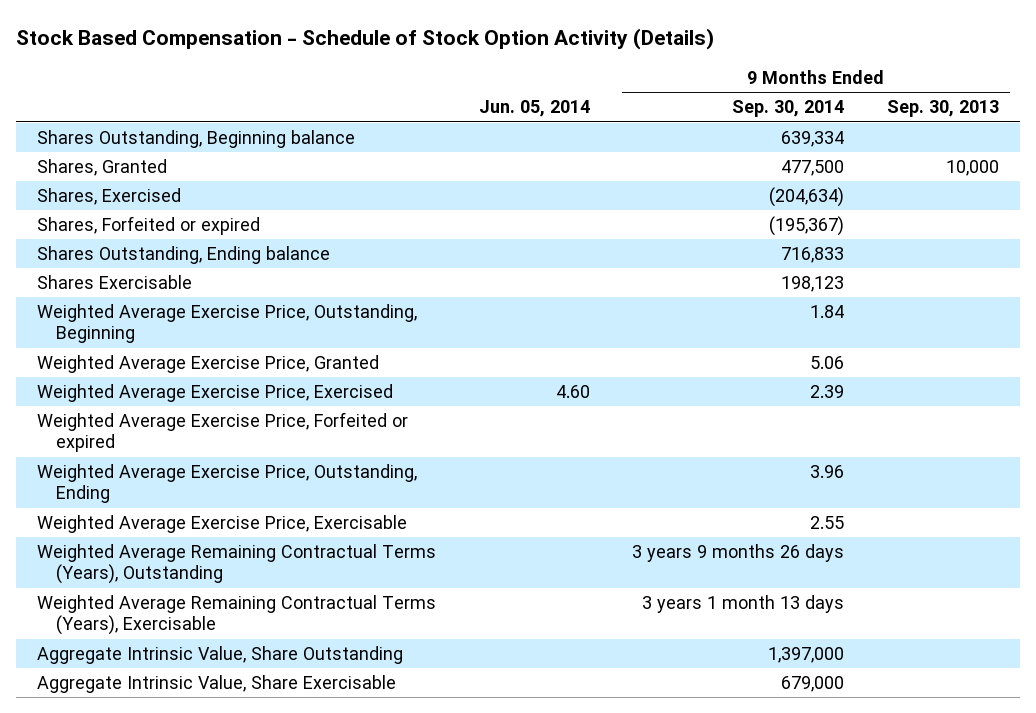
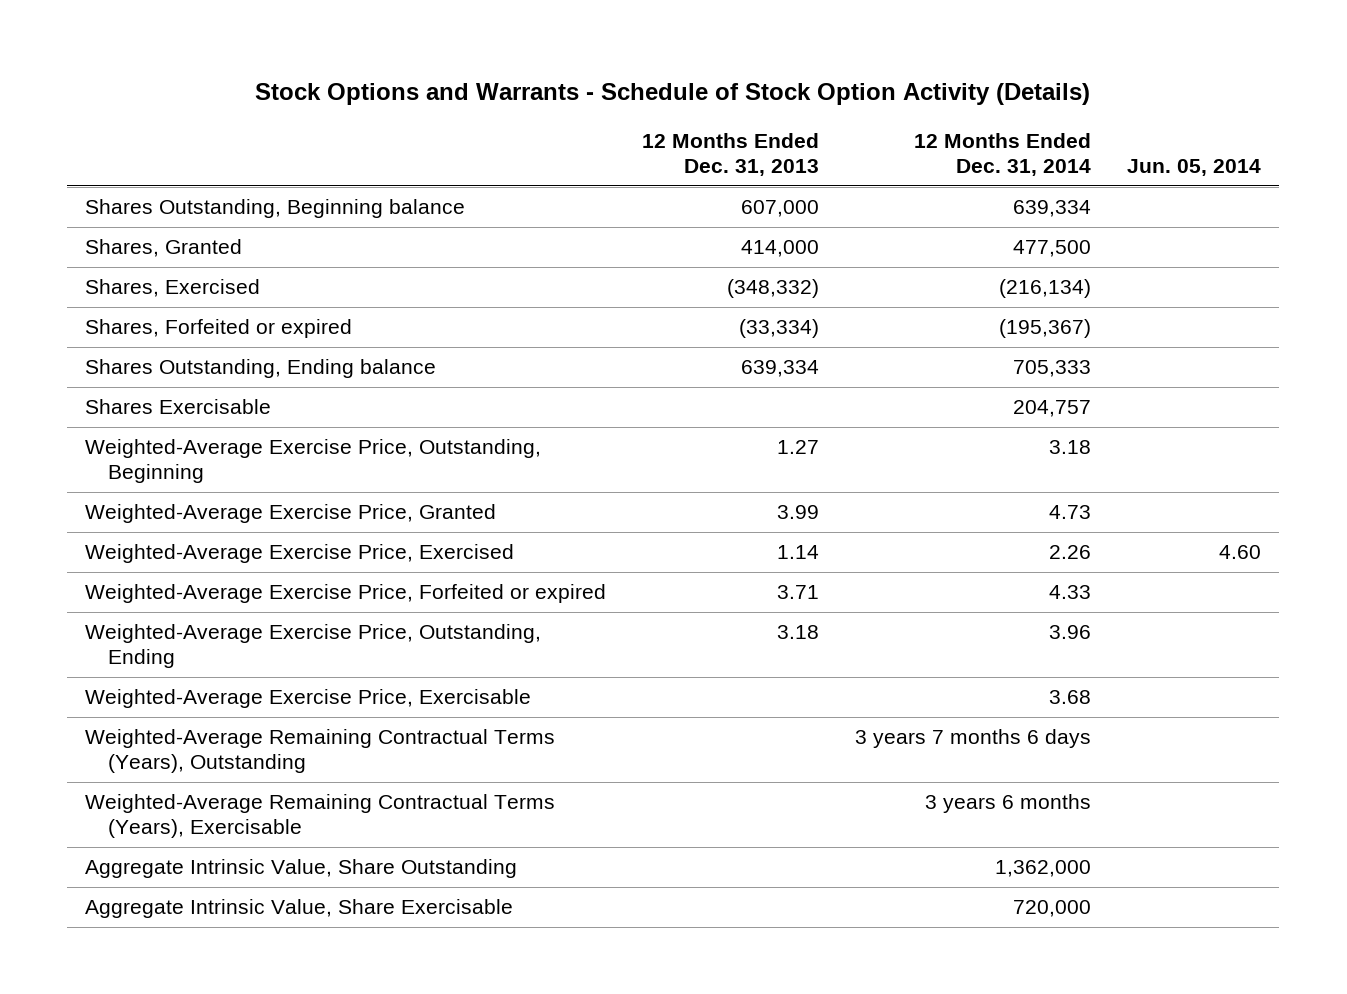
- Stock Based Compensation - Schedule of Stock Option Activity (Details)
+ Stock Options and Warrants - Schedule of Stock Option Activity (Details)
- | Jun. 05, 2014 | 9 Months Ended Sep. 30, 2014 | 9 Months Ended Sep. 30, 2013
+ | 12 Months Ended Dec. 31, 2013 | 12 Months Ended Dec. 31, 2014 | Jun. 05, 2014
- Weighted Average Exercise Price, Outstanding, Beginning | | 1.84 |
- Weighted Average Exercise Price, Granted | | 5.06 |
- Weighted Average Exercise Price, Exercised | 4.60 | 2.39 |
- Weighted Average Exercise Price, Forfeited or expired
- Weighted Average Exercise Price, Outstanding, Ending | | 3.96 |
- Weighted Average Exercise Price, Exercisable | | 2.55 |
- Weighted Average Remaining Contractual Terms (Years), Outstanding | | 3 years 9 months 26 days |
- Weighted Average Remaining Contractual Terms (Years), Exercisable | | 3 years 1 month 13 days |
+ Weighted-Average Exercise Price, Outstanding, Beginning | 1.27 | 3.18 |
+ Weighted-Average Exercise Price, Granted | 3.99 | 4.73 |
+ Weighted-Average Exercise Price, Exercised | 1.14 | 2.26 | 4.60
+ Weighted-Average Exercise Price, Forfeited or expired | 3.71 | 4.33 |
+ Weighted-Average Exercise Price, Outstanding, Ending | 3.18 | 3.96 |
+ Weighted-Average Exercise Price, Exercisable | | 3.68 |
+ Weighted-Average Remaining Contractual Terms (Years), Outstanding | | 3 years 7 months 6 days |
+ Weighted-Average Remaining Contractual Terms (Years), Exercisable | | 3 years 6 months |

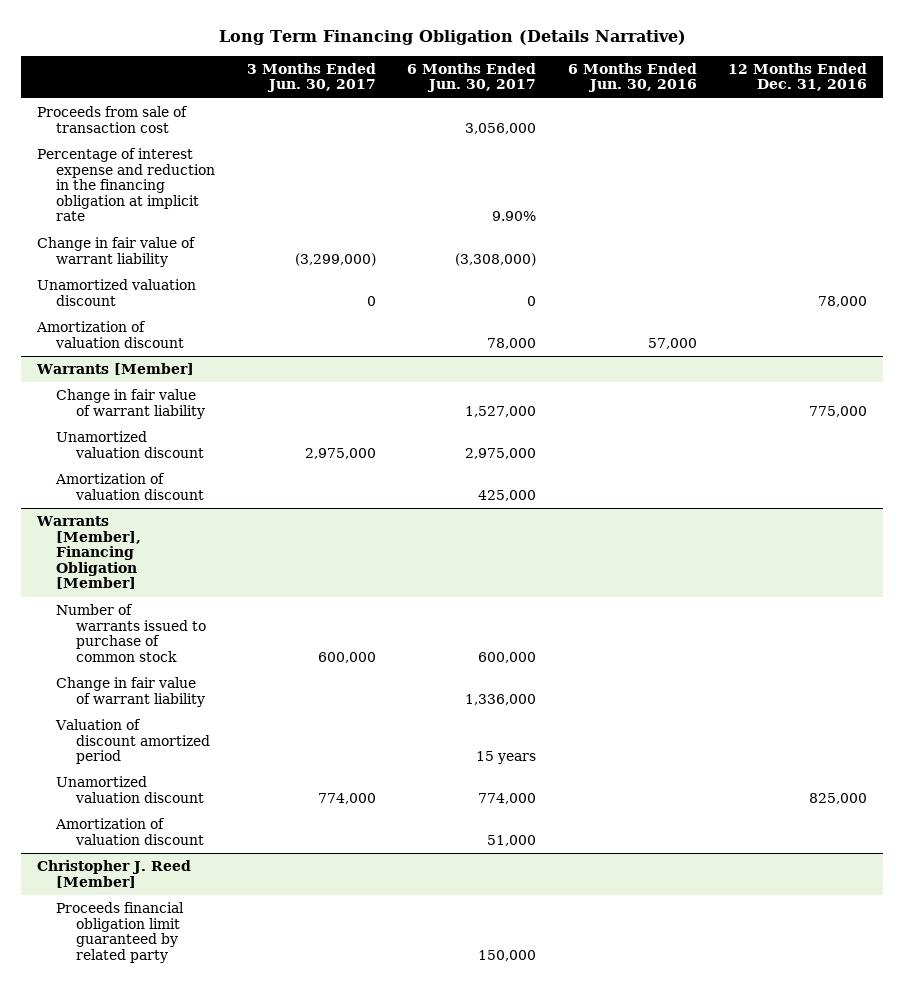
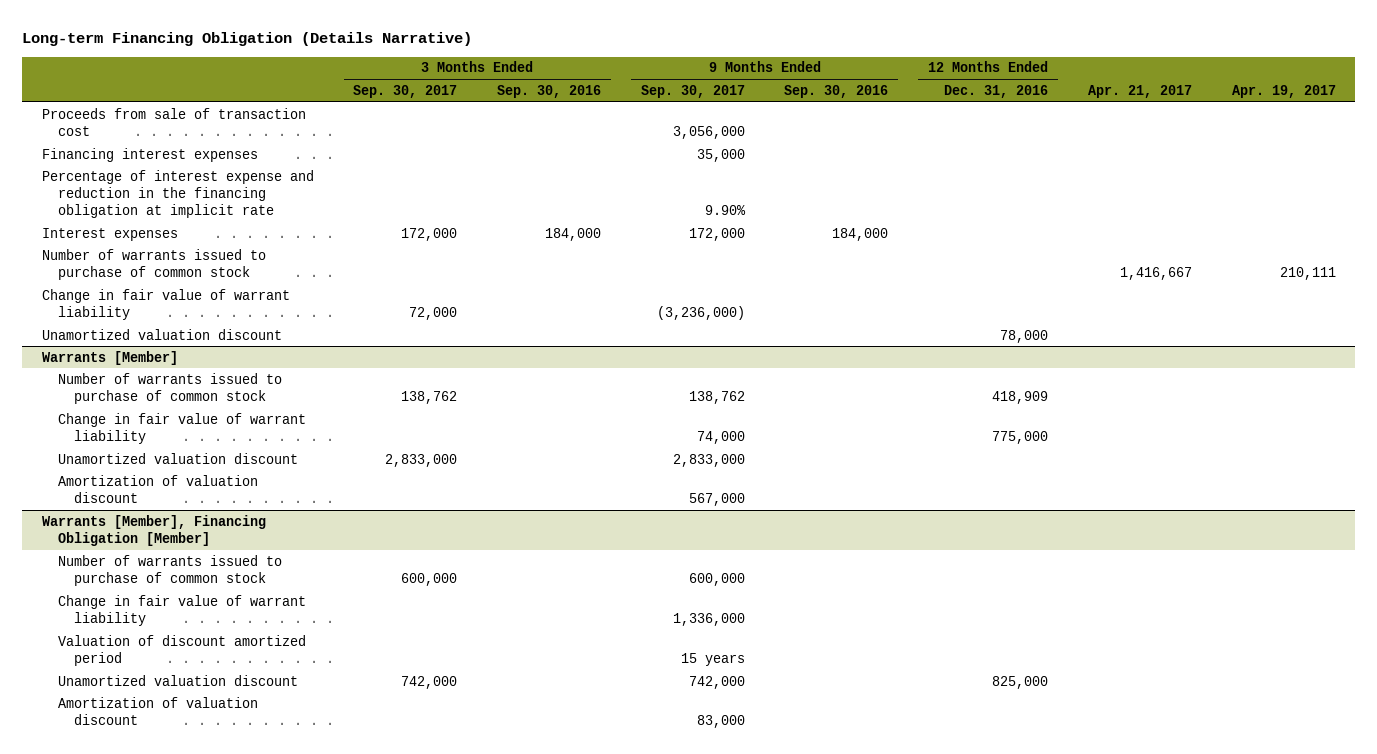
- Long Term Financing Obligation (Details Narrative)
+ Long-term Financing Obligation (Details Narrative)
- | 3 Months Ended Jun. 30, 2017 | 6 Months Ended Jun. 30, 2017 | 6 Months Ended Jun. 30, 2016 | 12 Months Ended Dec. 31, 2016
+ | 3 Months Ended Sep. 30, 2017 | 3 Months Ended Sep. 30, 2016 | 9 Months Ended Sep. 30, 2017 | 9 Months Ended Sep. 30, 2016 | 12 Months Ended Dec. 31, 2016 | Apr. 21, 2017 | Apr. 19, 2017
+ Financing interest expenses | | | 35,000 | | | |
+ Interest expenses | 172,000 | 184,000 | 172,000 | 184,000 | | |
+ Number of warrants issued to purchase of common stock | | | | | | 1,416,667 | 210,111
- Amortization of valuation discount | | 78,000 | 57,000 |
@ Warrants [Member]
+ Number of warrants issued to purchase of common stock | 138,762 | | 138,762 | | 418,909 | |
- Christopher J. Reed [Member]
- Proceeds financial obligation limit guaranteed by related party | | 150,000 | |

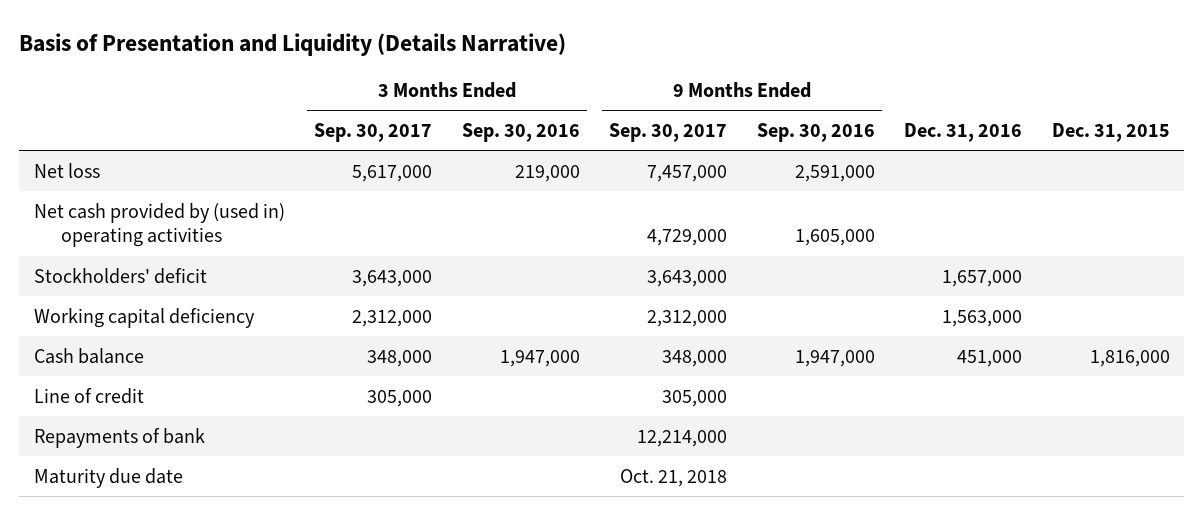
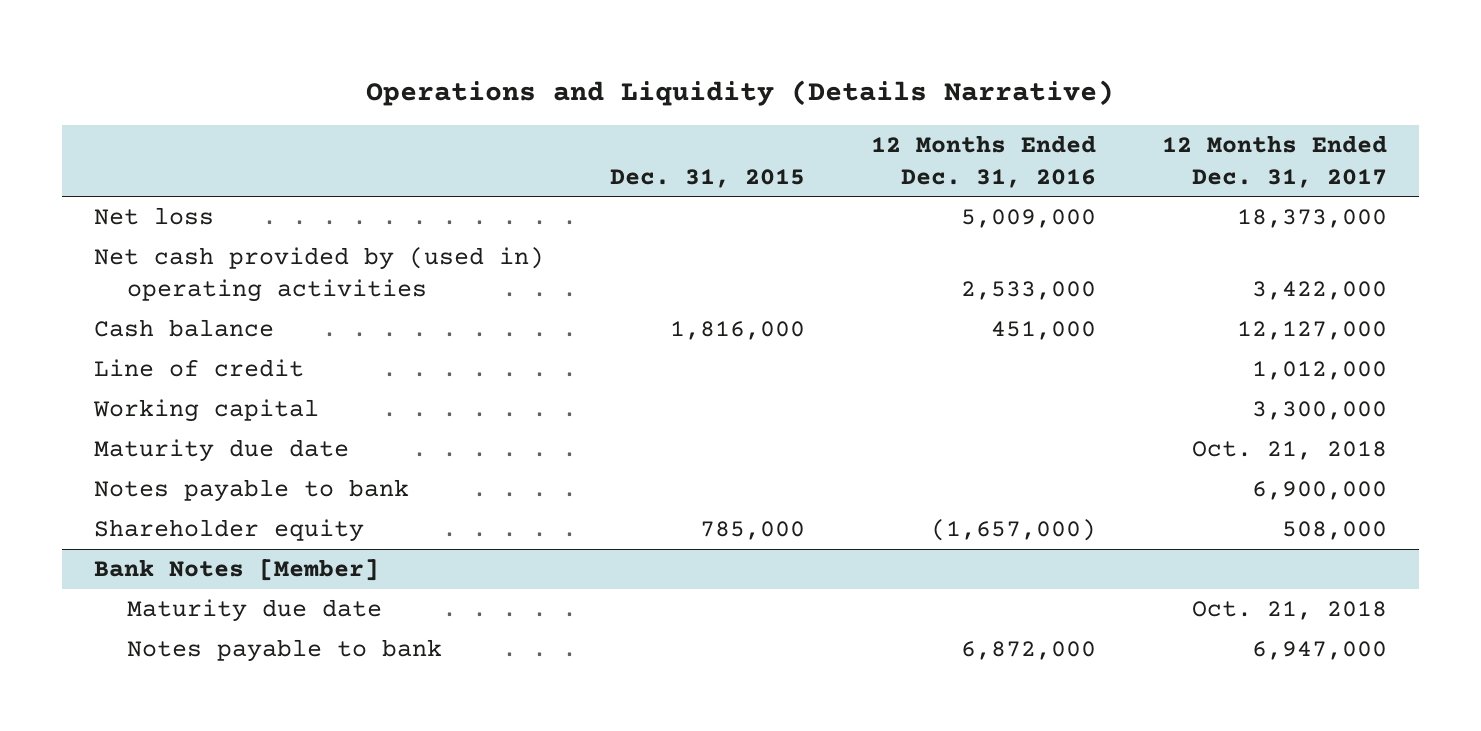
- Basis of Presentation and Liquidity (Details Narrative)
+ Operations and Liquidity (Details Narrative)
- | 3 Months Ended Sep. 30, 2017 | 3 Months Ended Sep. 30, 2016 | 9 Months Ended Sep. 30, 2017 | 9 Months Ended Sep. 30, 2016 | Dec. 31, 2016 | Dec. 31, 2015
+ | Dec. 31, 2015 | 12 Months Ended Dec. 31, 2016 | 12 Months Ended Dec. 31, 2017
- Stockholders' deficit | 3,643,000 | | 3,643,000 | | 1,657,000 |
- Working capital deficiency | 2,312,000 | | 2,312,000 | | 1,563,000 |
- Repayments of bank | | | 12,214,000 | | |
+ Working capital | | | 3,300,000
+ Notes payable to bank | | | 6,900,000
+ Shareholder equity | 785,000 | (1,657,000) | 508,000
+ Bank Notes [Member]
+ Maturity due date | | | Oct. 21, 2018
+ Notes payable to bank | | 6,872,000 | 6,947,000

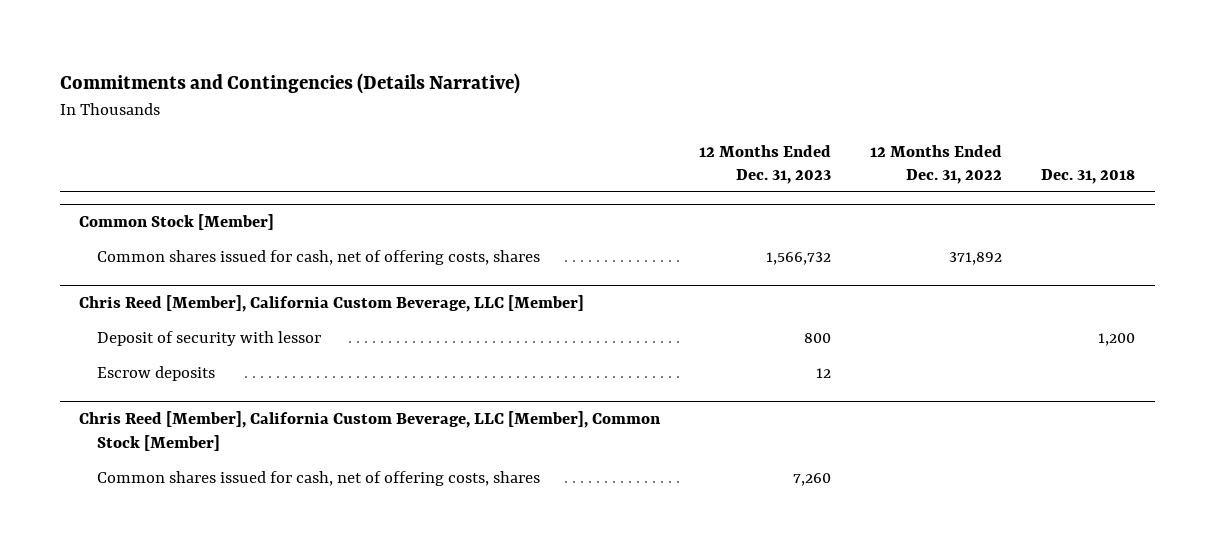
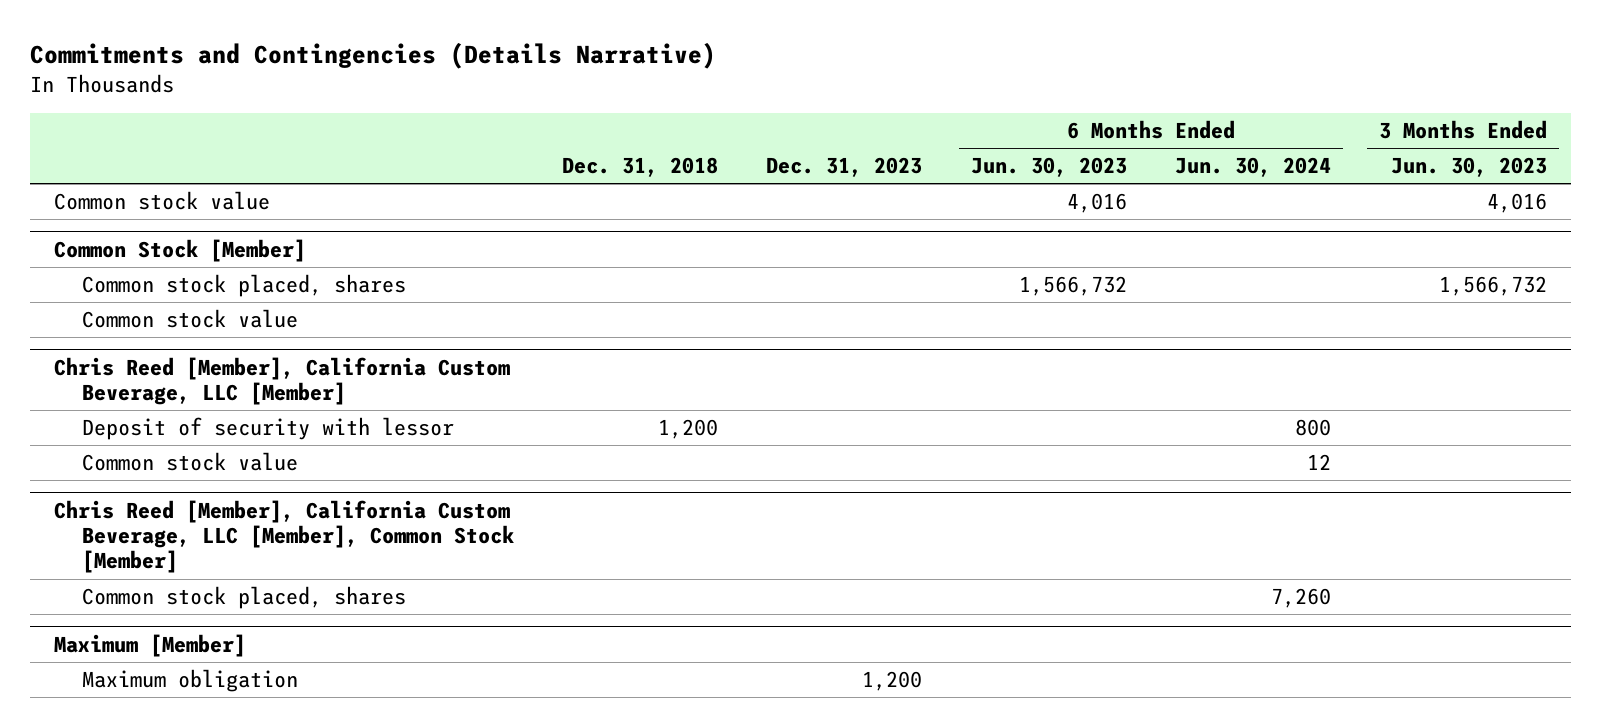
- | 12 Months Ended Dec. 31, 2023 | 12 Months Ended Dec. 31, 2022 | Dec. 31, 2018
+ | Dec. 31, 2018 | Dec. 31, 2023 | 6 Months Ended Jun. 30, 2023 | 6 Months Ended Jun. 30, 2024 | 3 Months Ended Jun. 30, 2023
+ Common stock value | | | 4,016 | | 4,016
@ Common Stock [Member]
- Common shares issued for cash, net of offering costs, shares | 1,566,732 | 371,892 |
+ Common stock placed, shares | | | 1,566,732 | | 1,566,732
+ Common stock value
@ Chris Reed [Member], California Custom Beverage, LLC [Member]
- Escrow deposits | 12 | |
+ Common stock value | | | | 12 |
@ Chris Reed [Member], California Custom Beverage, LLC [Member], Common Stock [Member]
- Common shares issued for cash, net of offering costs, shares | 7,260 | |
+ Common stock placed, shares | | | | 7,260 |
+ Maximum [Member]
+ Maximum obligation | | 1,200 | | |

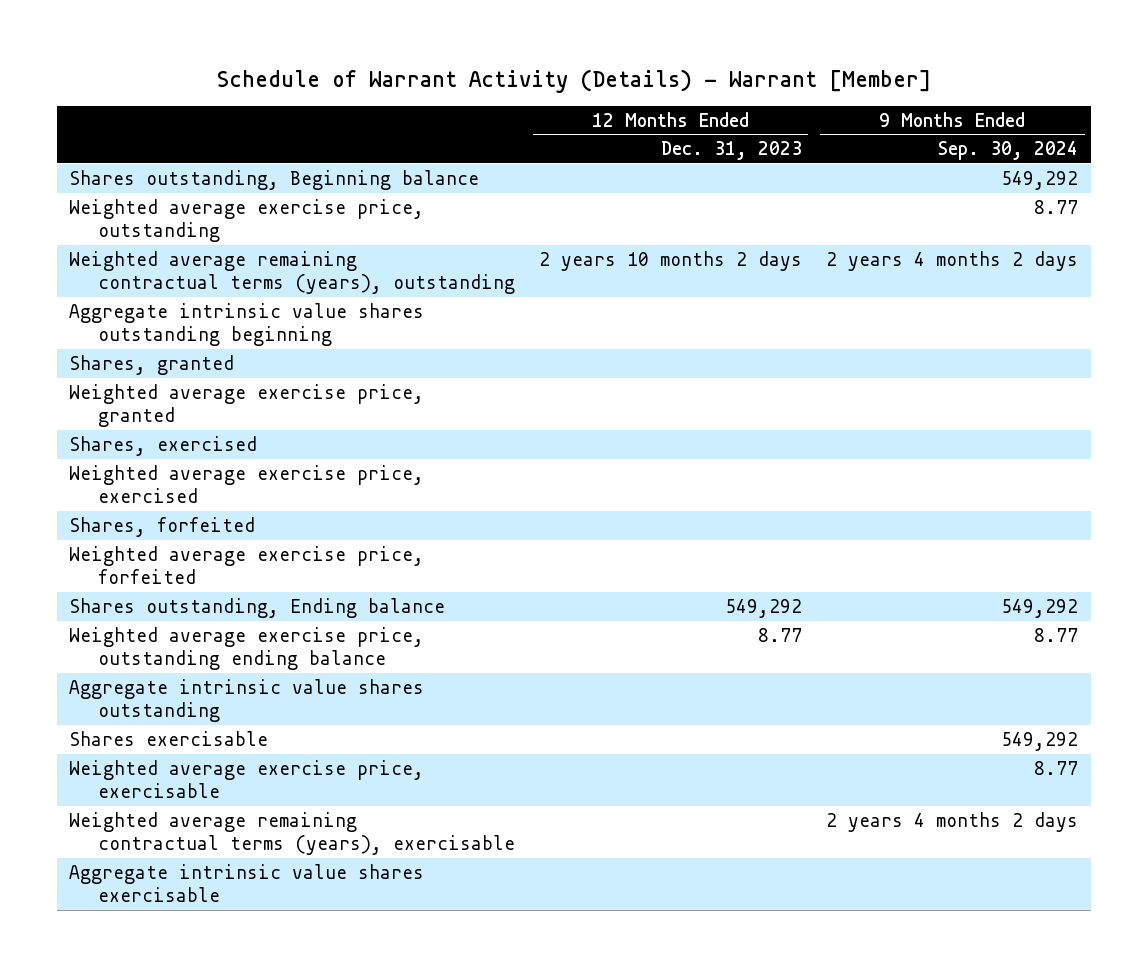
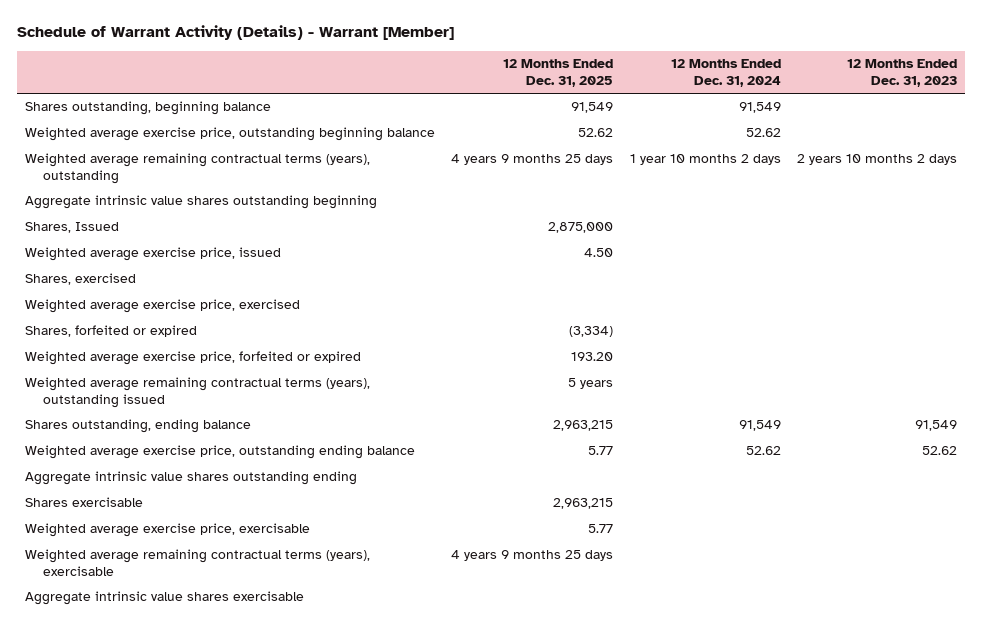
- | 12 Months Ended Dec. 31, 2023 | 9 Months Ended Sep. 30, 2024
+ | 12 Months Ended Dec. 31, 2025 | 12 Months Ended Dec. 31, 2024 | 12 Months Ended Dec. 31, 2023
- Shares outstanding, Beginning balance | | 549,292
- Weighted average exercise price, outstanding | | 8.77
+ Shares outstanding, beginning balance | 91,549 | 91,549 |
+ Weighted average exercise price, outstanding beginning balance | 52.62 | 52.62 |
- Shares, granted
- Weighted average exercise price, granted
+ Shares, Issued | 2,875,000 | |
+ Weighted average exercise price, issued | 4.50 | |
- Shares, forfeited
- Weighted average exercise price, forfeited
- Shares outstanding, Ending balance | 549,292 | 549,292
- Weighted average exercise price, outstanding ending balance | 8.77 | 8.77
- Aggregate intrinsic value shares outstanding
+ Shares, forfeited or expired | (3,334) | |
+ Weighted average exercise price, forfeited or expired | 193.20 | |
+ Weighted average remaining contractual terms (years), outstanding issued | 5 years | |
+ Shares outstanding, ending balance | 2,963,215 | 91,549 | 91,549
+ Weighted average exercise price, outstanding ending balance | 5.77 | 52.62 | 52.62
+ Aggregate intrinsic value shares outstanding ending

